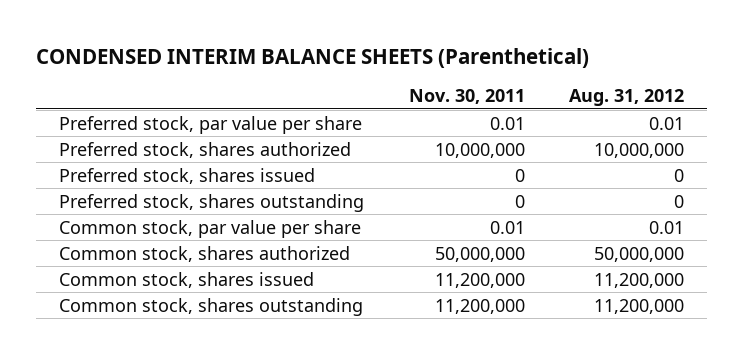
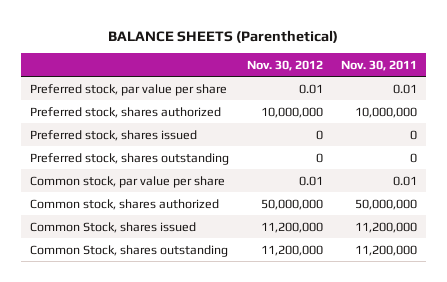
- CONDENSED INTERIM BALANCE SHEETS (Parenthetical)
+ BALANCE SHEETS (Parenthetical)
- | Nov. 30, 2011 | Aug. 31, 2012
+ | Nov. 30, 2012 | Nov. 30, 2011
- Common stock, shares issued | 11,200,000 | 11,200,000
- Common stock, shares outstanding | 11,200,000 | 11,200,000
+ Common Stock, shares issued | 11,200,000 | 11,200,000
+ Common Stock, shares outstanding | 11,200,000 | 11,200,000

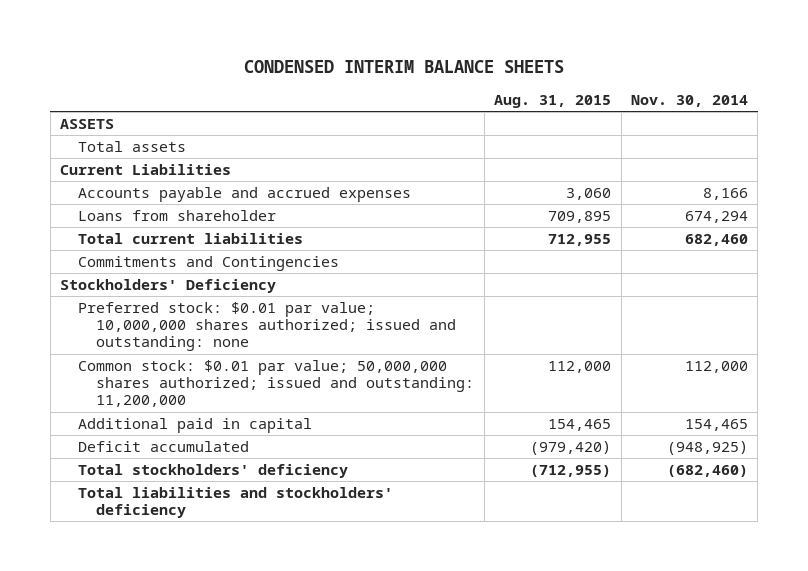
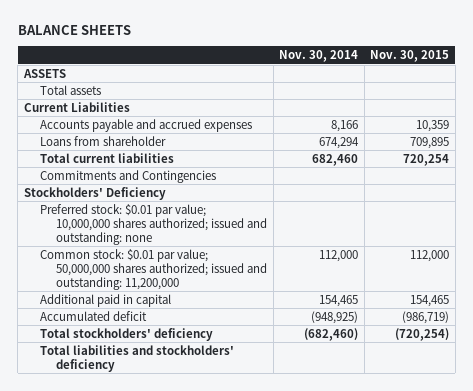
- CONDENSED INTERIM BALANCE SHEETS
+ BALANCE SHEETS
- | Aug. 31, 2015 | Nov. 30, 2014
+ | Nov. 30, 2014 | Nov. 30, 2015
- Deficit accumulated | (979,420) | (948,925)
+ Accumulated deficit | (948,925) | (986,719)

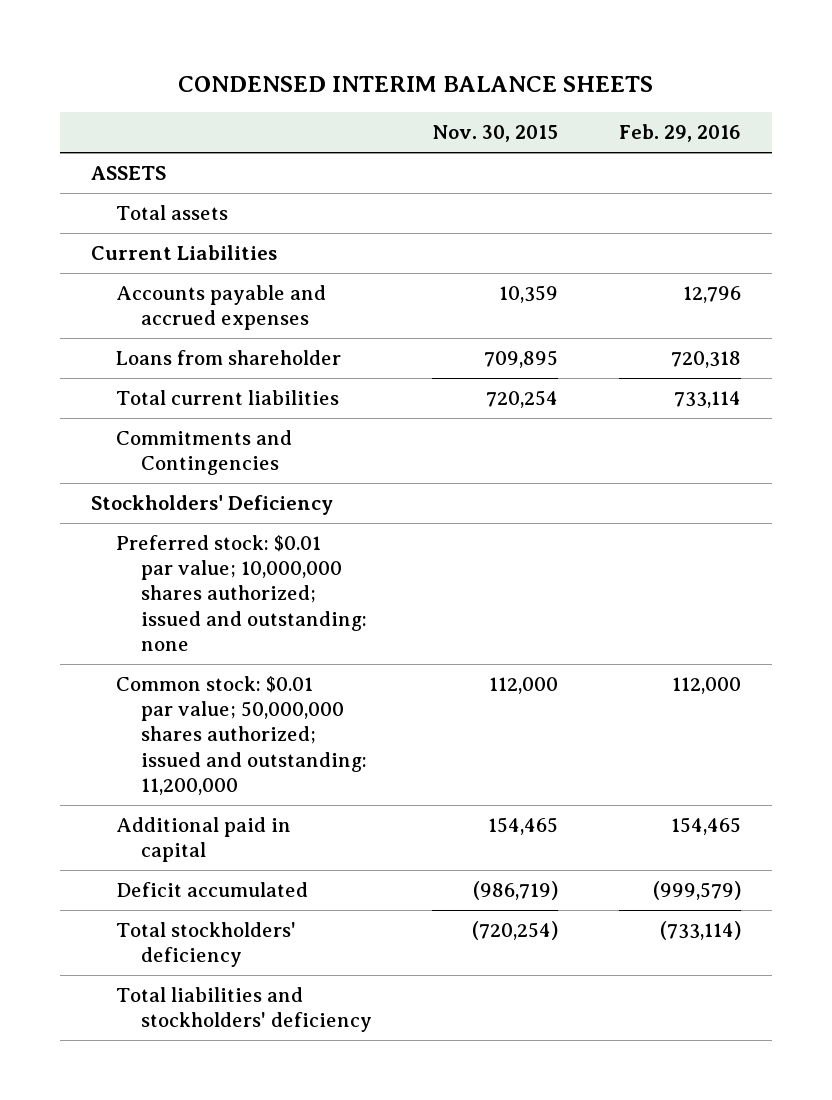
- BALANCE SHEETS
+ CONDENSED INTERIM BALANCE SHEETS
- | Nov. 30, 2014 | Nov. 30, 2015
+ | Nov. 30, 2015 | Feb. 29, 2016
- Accumulated deficit | (948,925) | (986,719)
+ Deficit accumulated | (986,719) | (999,579)

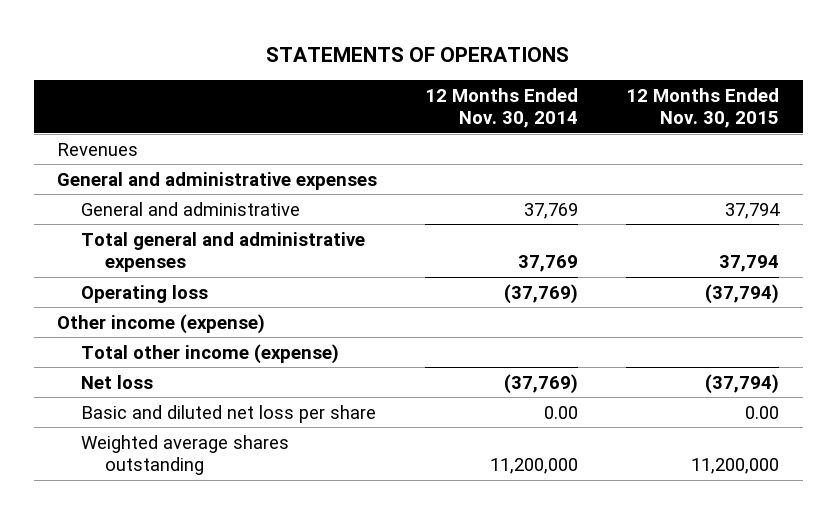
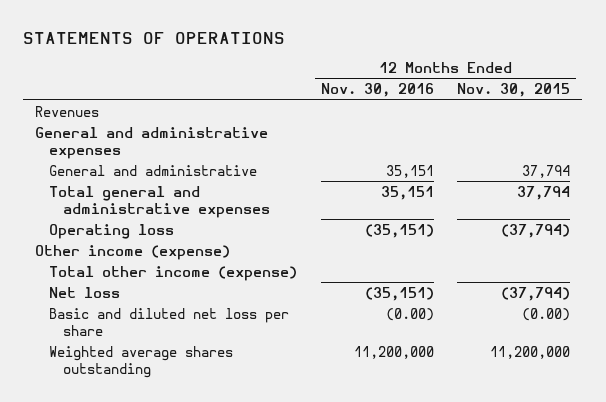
- | 12 Months Ended Nov. 30, 2014 | 12 Months Ended Nov. 30, 2015
+ | 12 Months Ended Nov. 30, 2016 | 12 Months Ended Nov. 30, 2015
- Basic and diluted net loss per share | 0.00 | 0.00
+ Basic and diluted net loss per share | (0.00) | (0.00)

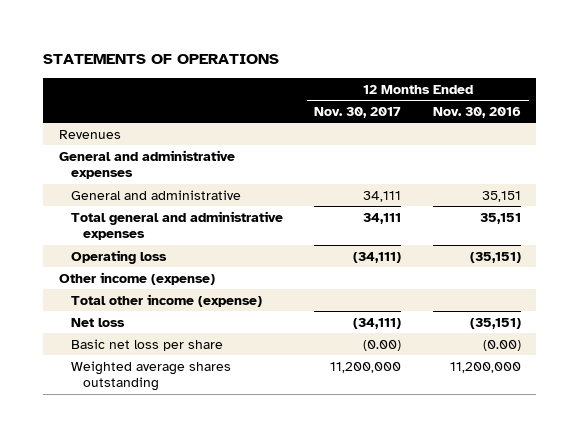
- | 12 Months Ended Nov. 30, 2016 | 12 Months Ended Nov. 30, 2015
+ | 12 Months Ended Nov. 30, 2017 | 12 Months Ended Nov. 30, 2016
- Basic and diluted net loss per share | (0.00) | (0.00)
+ Basic net loss per share | (0.00) | (0.00)

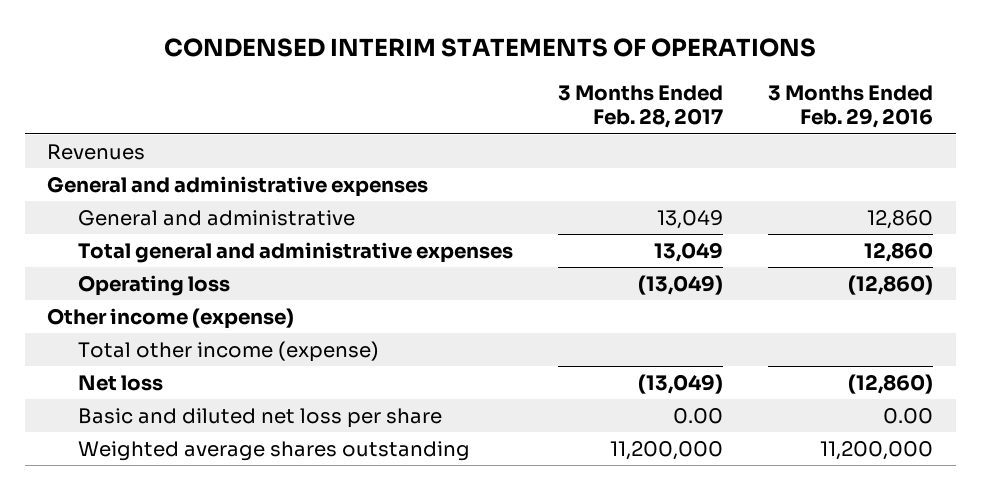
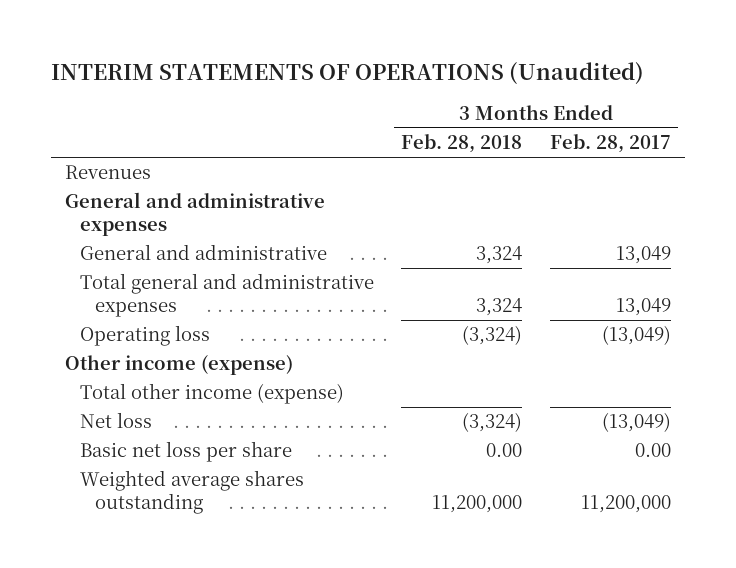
- CONDENSED INTERIM STATEMENTS OF OPERATIONS
+ INTERIM STATEMENTS OF OPERATIONS (Unaudited)
- | 3 Months Ended Feb. 28, 2017 | 3 Months Ended Feb. 29, 2016
+ | 3 Months Ended Feb. 28, 2018 | 3 Months Ended Feb. 28, 2017
- Basic and diluted net loss per share | 0.00 | 0.00
+ Basic net loss per share | 0.00 | 0.00

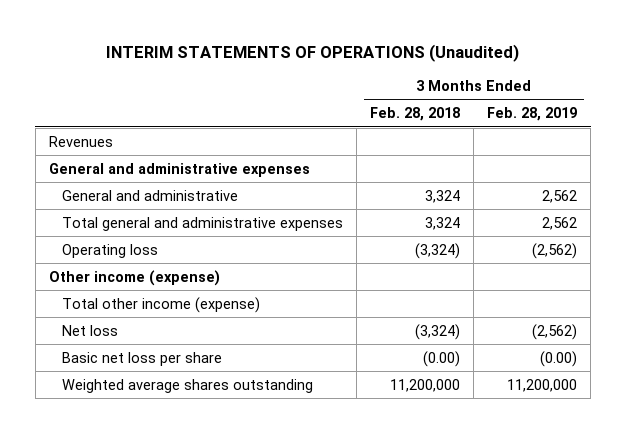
- | 3 Months Ended Feb. 28, 2018 | 3 Months Ended Feb. 28, 2017
+ | 3 Months Ended Feb. 28, 2018 | 3 Months Ended Feb. 28, 2019
- Basic net loss per share | 0.00 | 0.00
+ Basic net loss per share | (0.00) | (0.00)

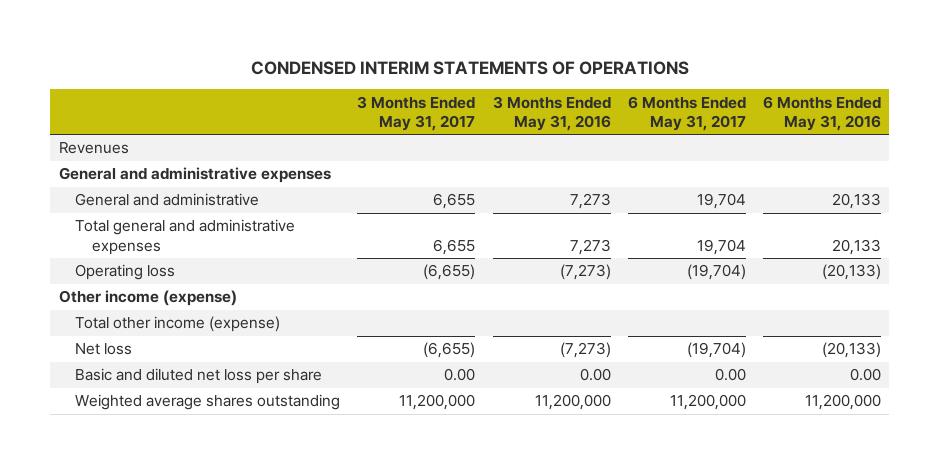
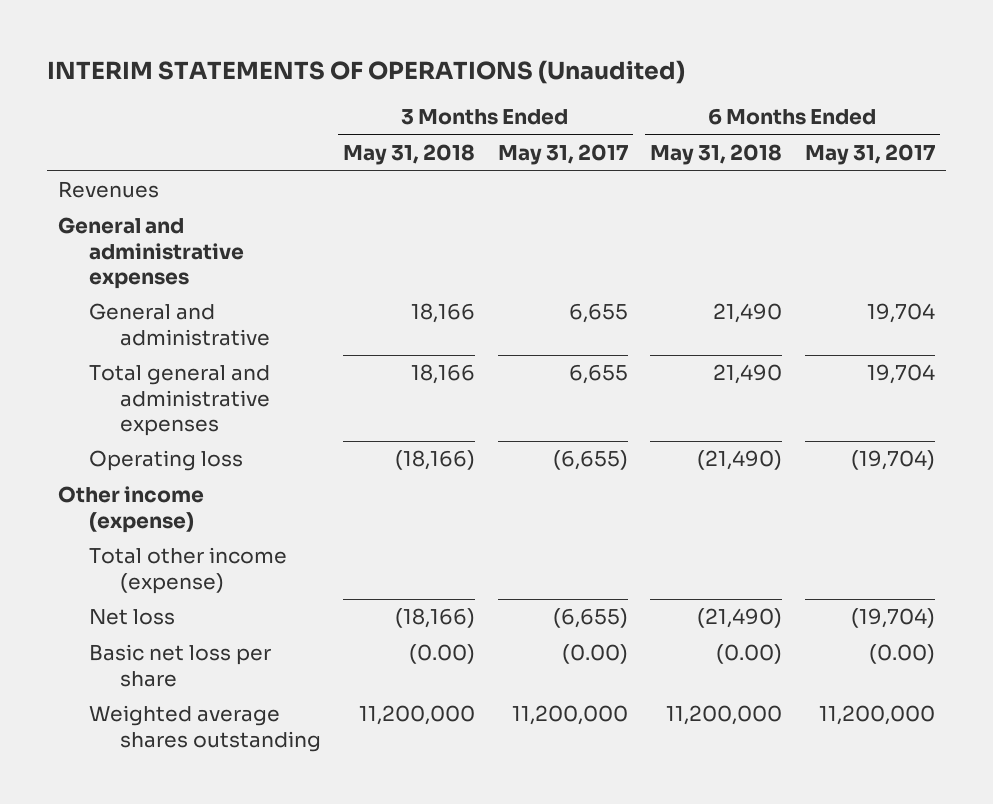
- CONDENSED INTERIM STATEMENTS OF OPERATIONS
+ INTERIM STATEMENTS OF OPERATIONS (Unaudited)
- | 3 Months Ended May 31, 2017 | 3 Months Ended May 31, 2016 | 6 Months Ended May 31, 2017 | 6 Months Ended May 31, 2016
+ | 3 Months Ended May 31, 2018 | 3 Months Ended May 31, 2017 | 6 Months Ended May 31, 2018 | 6 Months Ended May 31, 2017
- Basic and diluted net loss per share | 0.00 | 0.00 | 0.00 | 0.00
+ Basic net loss per share | (0.00) | (0.00) | (0.00) | (0.00)

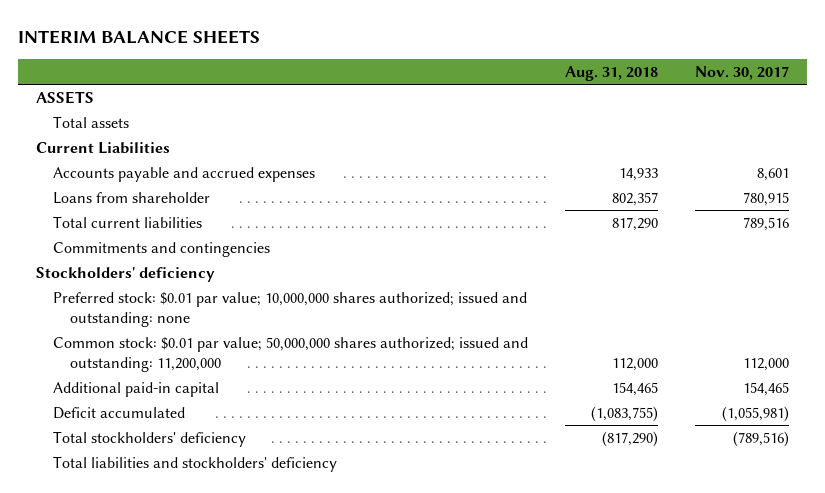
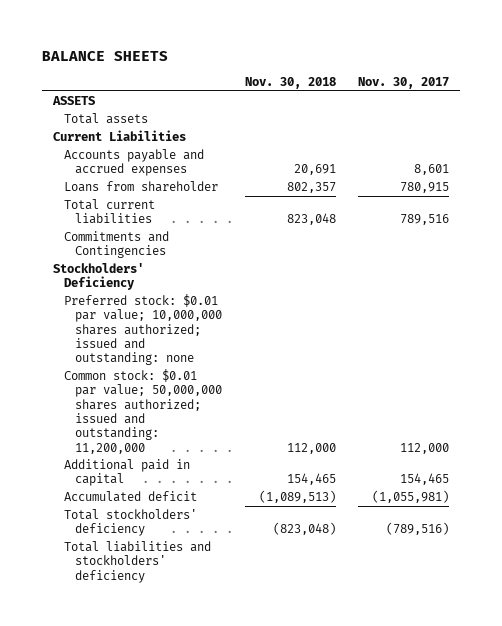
- INTERIM BALANCE SHEETS
+ BALANCE SHEETS
- | Aug. 31, 2018 | Nov. 30, 2017
+ | Nov. 30, 2018 | Nov. 30, 2017
- Commitments and contingencies
- Stockholders' deficiency
+ Commitments and Contingencies
+ Stockholders' Deficiency
- Additional paid-in capital | 154,465 | 154,465
- Deficit accumulated | (1,083,755) | (1,055,981)
+ Additional paid in capital | 154,465 | 154,465
+ Accumulated deficit | (1,089,513) | (1,055,981)

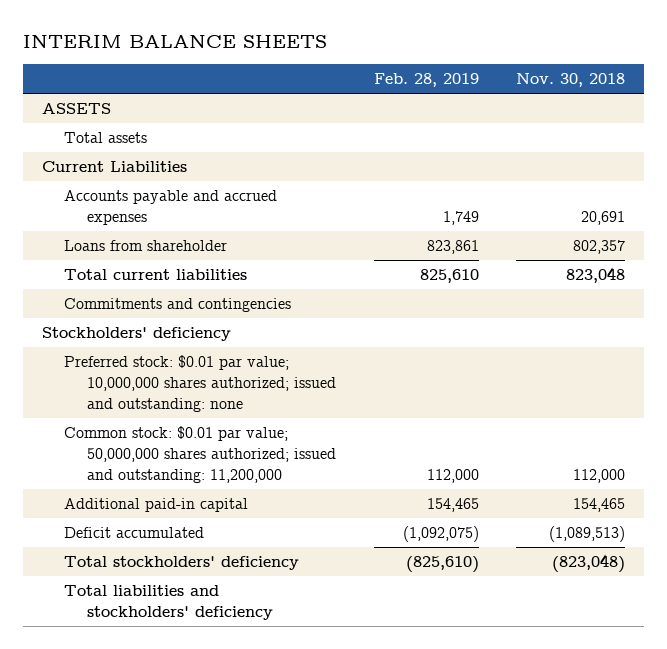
- BALANCE SHEETS
+ INTERIM BALANCE SHEETS
- | Nov. 30, 2018 | Nov. 30, 2017
+ | Feb. 28, 2019 | Nov. 30, 2018
- Commitments and Contingencies
- Stockholders' Deficiency
+ Commitments and contingencies
+ Stockholders' deficiency
- Additional paid in capital | 154,465 | 154,465
- Accumulated deficit | (1,089,513) | (1,055,981)
+ Additional paid-in capital | 154,465 | 154,465
+ Deficit accumulated | (1,092,075) | (1,089,513)

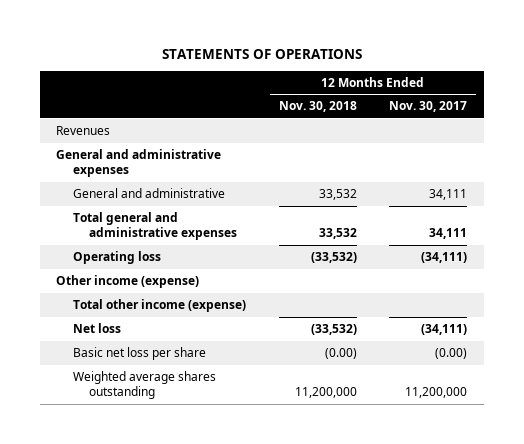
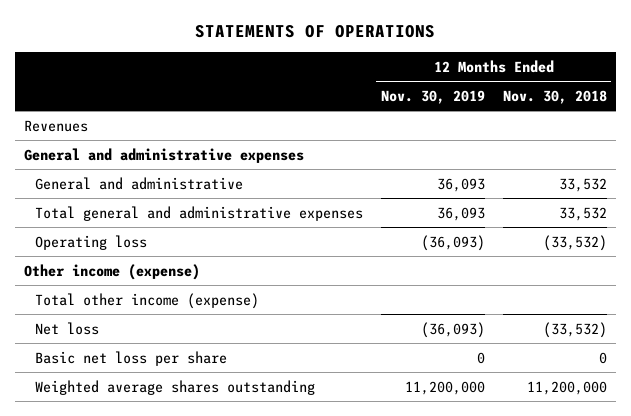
- | 12 Months Ended Nov. 30, 2018 | 12 Months Ended Nov. 30, 2017
+ | 12 Months Ended Nov. 30, 2019 | 12 Months Ended Nov. 30, 2018
- Basic net loss per share | (0.00) | (0.00)
+ Basic net loss per share | 0 | 0

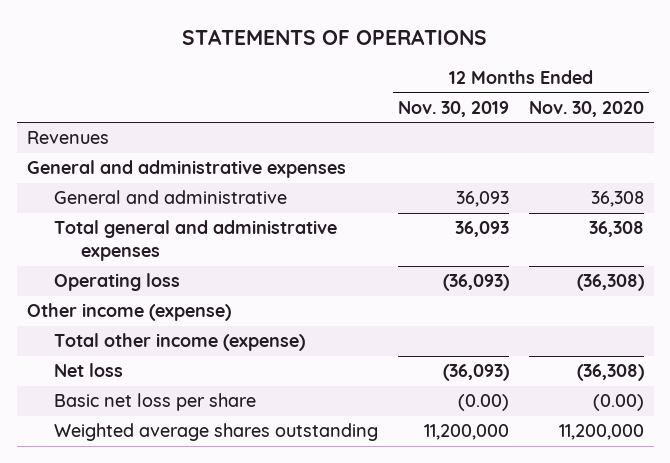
- | 12 Months Ended Nov. 30, 2019 | 12 Months Ended Nov. 30, 2018
+ | 12 Months Ended Nov. 30, 2019 | 12 Months Ended Nov. 30, 2020
- Basic net loss per share | 0 | 0
+ Basic net loss per share | (0.00) | (0.00)

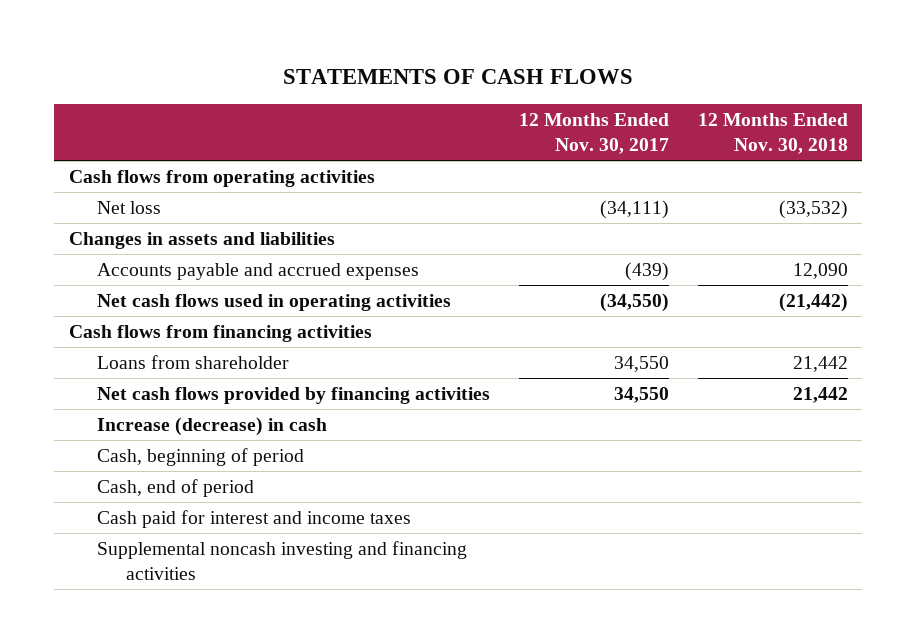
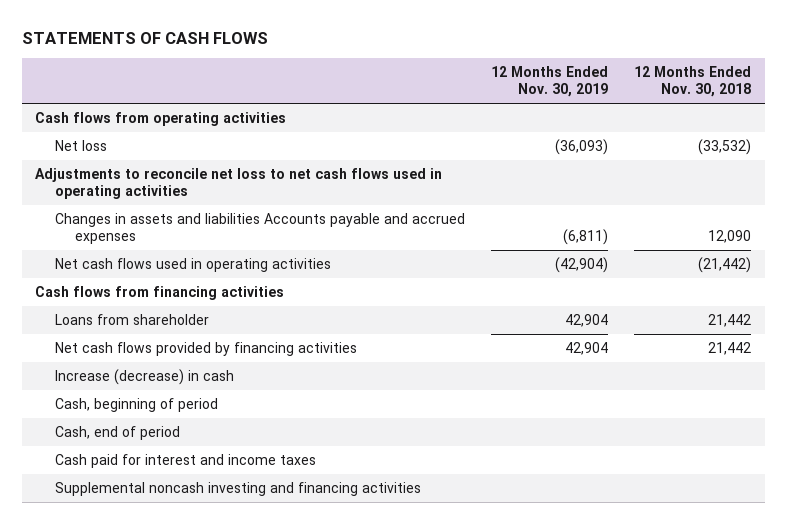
- | 12 Months Ended Nov. 30, 2017 | 12 Months Ended Nov. 30, 2018
+ | 12 Months Ended Nov. 30, 2019 | 12 Months Ended Nov. 30, 2018
- Changes in assets and liabilities
- Accounts payable and accrued expenses | (439) | 12,090
+ Adjustments to reconcile net loss to net cash flows used in operating activities
+ Changes in assets and liabilities Accounts payable and accrued expenses | (6,811) | 12,090

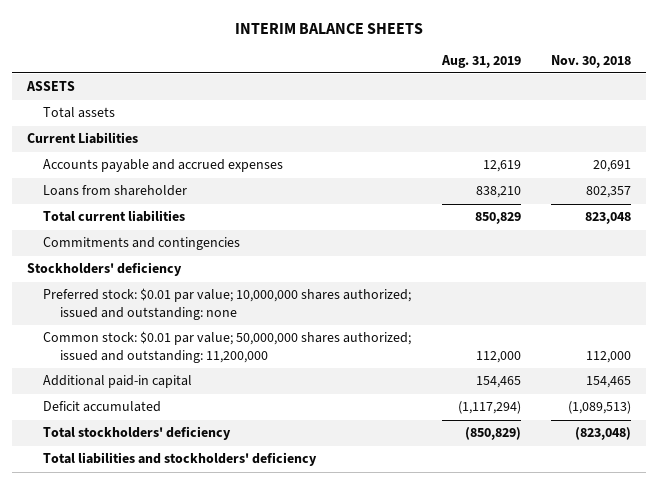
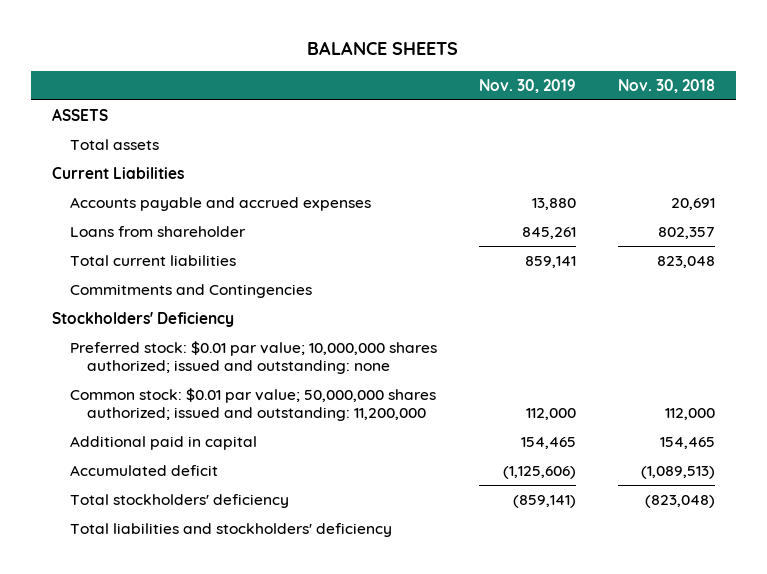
- INTERIM BALANCE SHEETS
+ BALANCE SHEETS
- | Aug. 31, 2019 | Nov. 30, 2018
+ | Nov. 30, 2019 | Nov. 30, 2018
- Commitments and contingencies
- Stockholders' deficiency
+ Commitments and Contingencies
+ Stockholders' Deficiency
- Additional paid-in capital | 154,465 | 154,465
- Deficit accumulated | (1,117,294) | (1,089,513)
+ Additional paid in capital | 154,465 | 154,465
+ Accumulated deficit | (1,125,606) | (1,089,513)

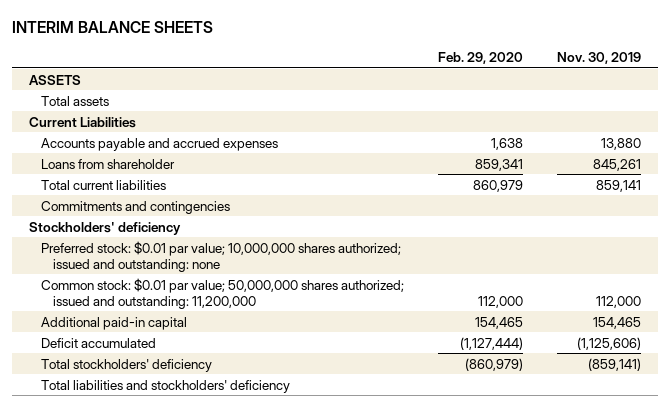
- BALANCE SHEETS
+ INTERIM BALANCE SHEETS
- | Nov. 30, 2019 | Nov. 30, 2018
+ | Feb. 29, 2020 | Nov. 30, 2019
- Commitments and Contingencies
- Stockholders' Deficiency
+ Commitments and contingencies
+ Stockholders' deficiency
- Additional paid in capital | 154,465 | 154,465
- Accumulated deficit | (1,125,606) | (1,089,513)
+ Additional paid-in capital | 154,465 | 154,465
+ Deficit accumulated | (1,127,444) | (1,125,606)

